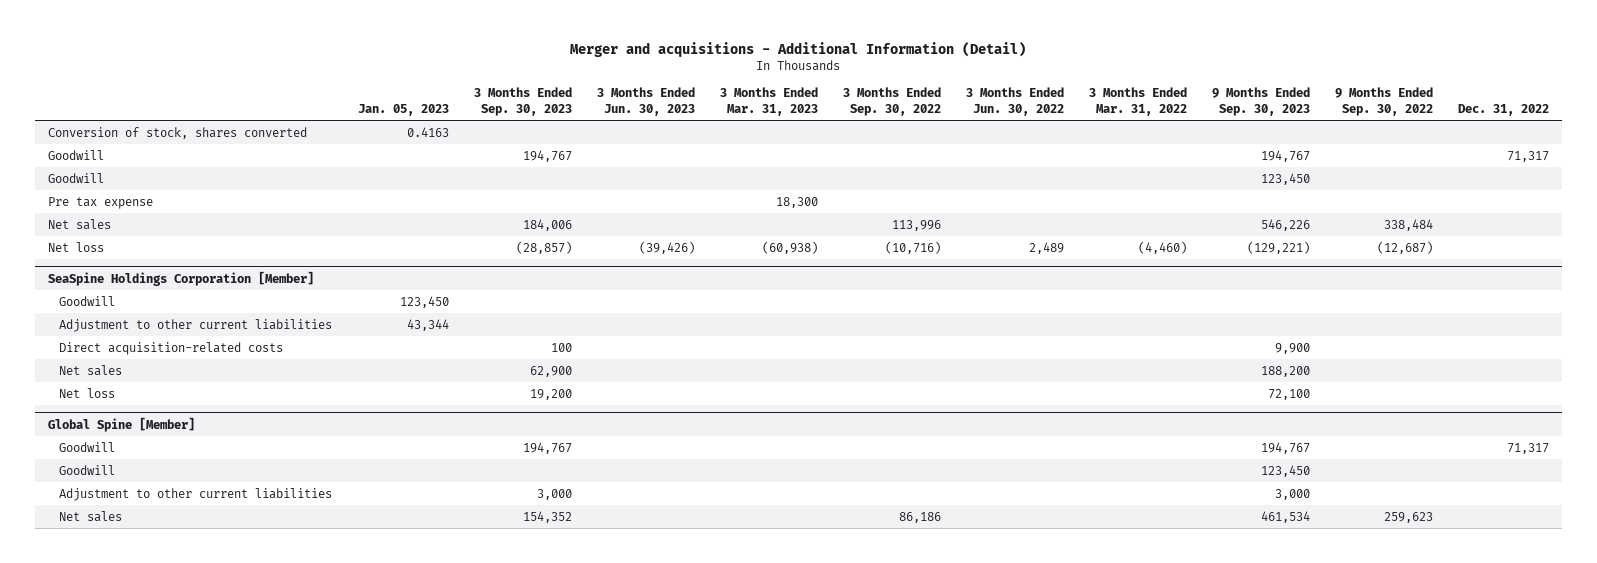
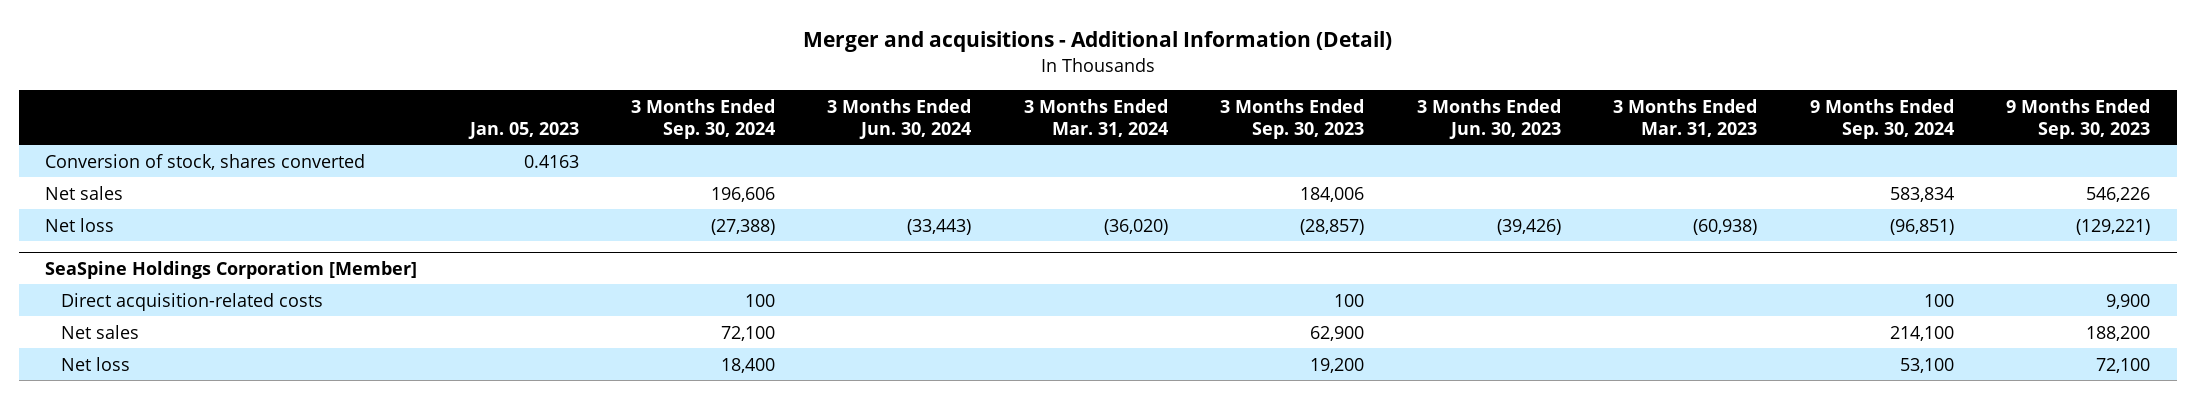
- | Jan. 05, 2023 | 3 Months Ended Sep. 30, 2023 | 3 Months Ended Jun. 30, 2023 | 3 Months Ended Mar. 31, 2023 | 3 Months Ended Sep. 30, 2022 | 3 Months Ended Jun. 30, 2022 | 3 Months Ended Mar. 31, 2022 | 9 Months Ended Sep. 30, 2023 | 9 Months Ended Sep. 30, 2022 | Dec. 31, 2022
+ | Jan. 05, 2023 | 3 Months Ended Sep. 30, 2024 | 3 Months Ended Jun. 30, 2024 | 3 Months Ended Mar. 31, 2024 | 3 Months Ended Sep. 30, 2023 | 3 Months Ended Jun. 30, 2023 | 3 Months Ended Mar. 31, 2023 | 9 Months Ended Sep. 30, 2024 | 9 Months Ended Sep. 30, 2023
- Goodwill | | 194,767 | | | | | | 194,767 | | 71,317
- Goodwill | | | | | | | | 123,450 | |
- Pre tax expense | | | | 18,300 | | | | | |
@ SeaSpine Holdings Corporation [Member]
- Goodwill | 123,450 | | | | | | | | |
- Adjustment to other current liabilities | 43,344 | | | | | | | | |
- Global Spine [Member]
- Goodwill | | 194,767 | | | | | | 194,767 | | 71,317
- Goodwill | | | | | | | | 123,450 | |
- Adjustment to other current liabilities | | 3,000 | | | | | | 3,000 | |
- Net sales | | 154,352 | | | 86,186 | | | 461,534 | 259,623 |

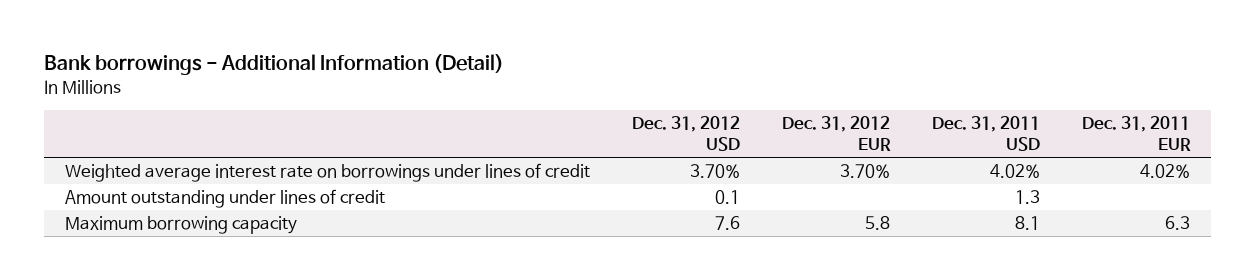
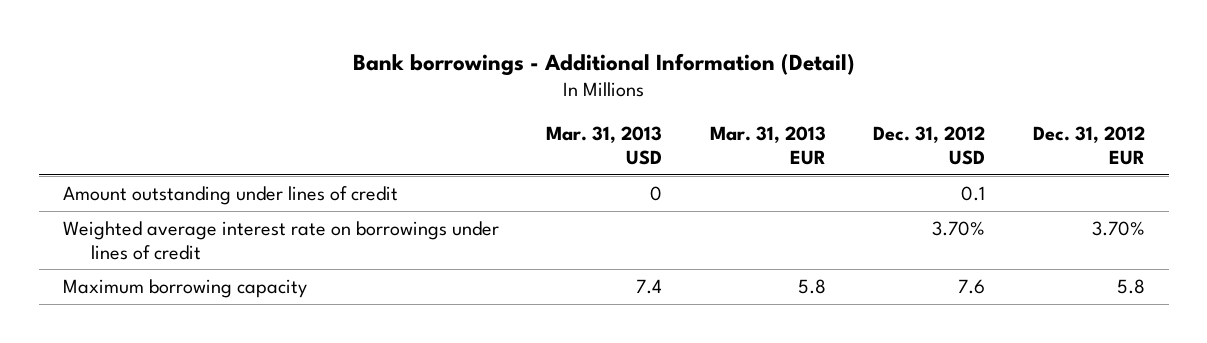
- | Dec. 31, 2012 USD | Dec. 31, 2012 EUR | Dec. 31, 2011 USD | Dec. 31, 2011 EUR
+ | Mar. 31, 2013 USD | Mar. 31, 2013 EUR | Dec. 31, 2012 USD | Dec. 31, 2012 EUR
moved down: Weighted average interest rate on borrowings under lines of credit | | | 3.70% | 3.70%

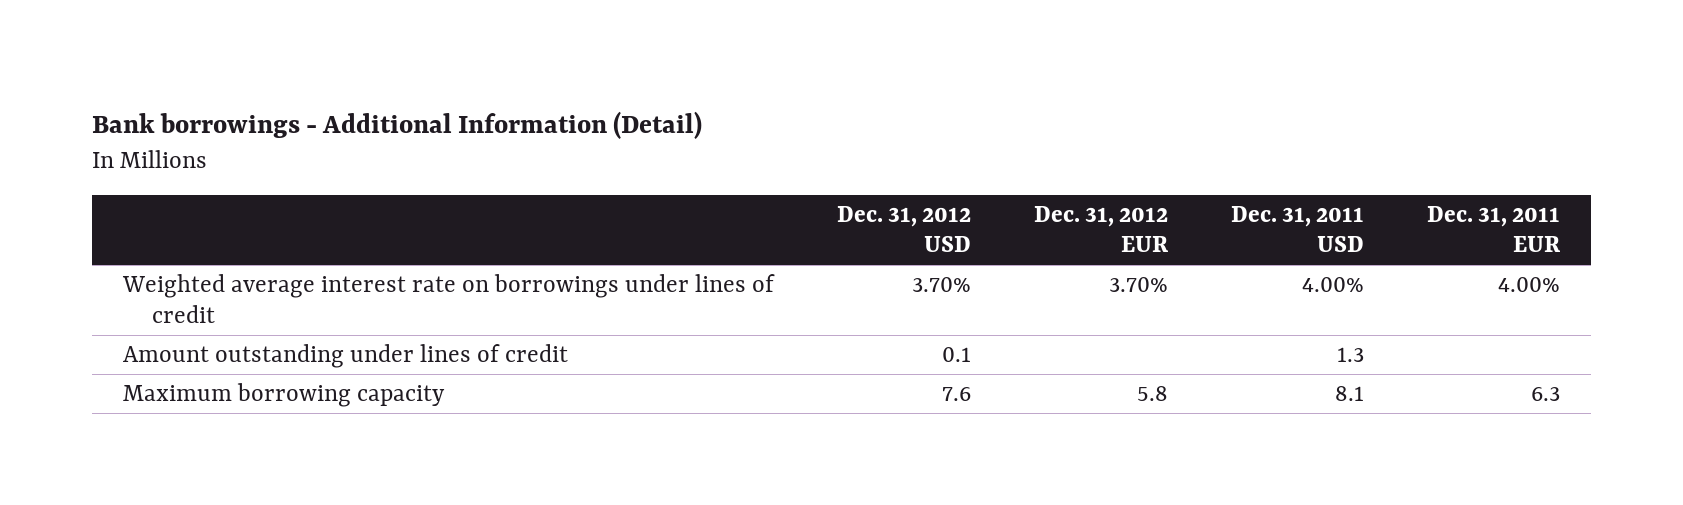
- | Mar. 31, 2013 USD | Mar. 31, 2013 EUR | Dec. 31, 2012 USD | Dec. 31, 2012 EUR
+ | Dec. 31, 2012 USD | Dec. 31, 2012 EUR | Dec. 31, 2011 USD | Dec. 31, 2011 EUR
moved down: Amount outstanding under lines of credit | 0.1 | | 1.3 |

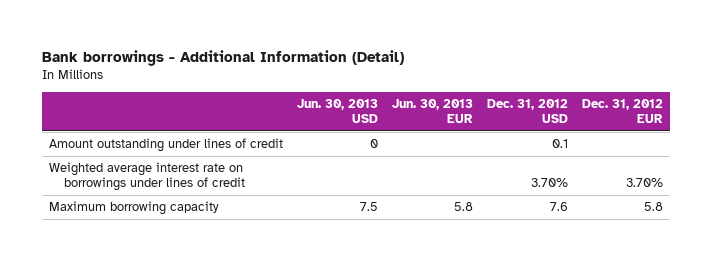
- | Dec. 31, 2012 USD | Dec. 31, 2012 EUR | Dec. 31, 2011 USD | Dec. 31, 2011 EUR
+ | Jun. 30, 2013 USD | Jun. 30, 2013 EUR | Dec. 31, 2012 USD | Dec. 31, 2012 EUR
moved down: Weighted average interest rate on borrowings under lines of credit | | | 3.70% | 3.70%

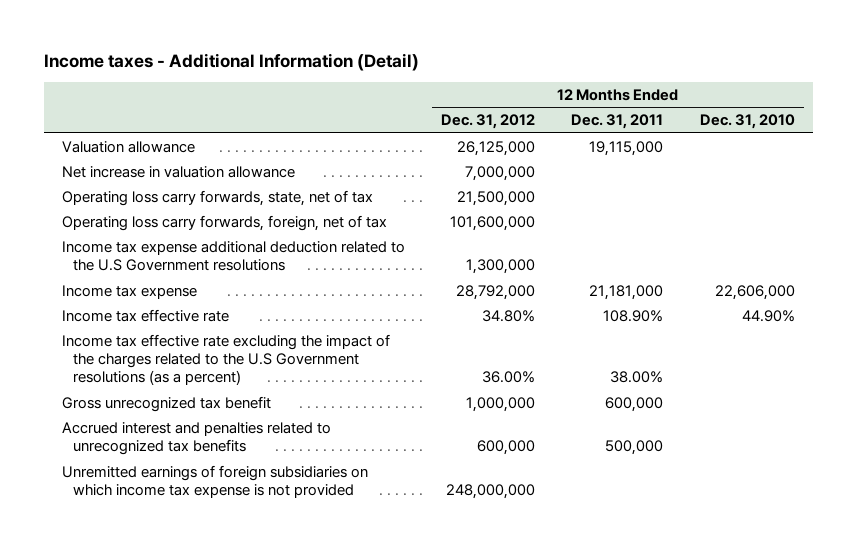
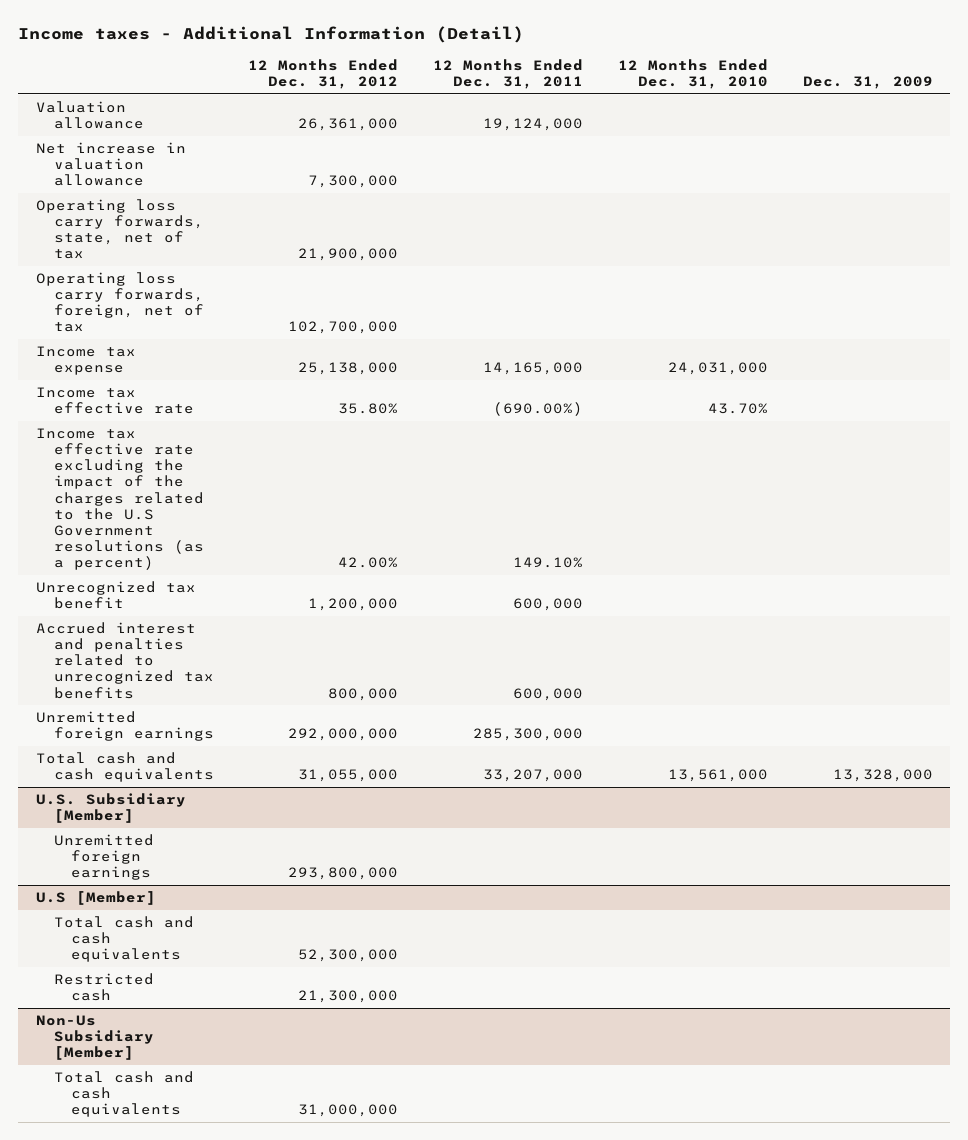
- | 12 Months Ended Dec. 31, 2012 | 12 Months Ended Dec. 31, 2011 | 12 Months Ended Dec. 31, 2010
+ | 12 Months Ended Dec. 31, 2012 | 12 Months Ended Dec. 31, 2011 | 12 Months Ended Dec. 31, 2010 | Dec. 31, 2009
- Valuation allowance | 26,125,000 | 19,115,000 |
- Net increase in valuation allowance | 7,000,000 | |
- Operating loss carry forwards, state, net of tax | 21,500,000 | |
- Operating loss carry forwards, foreign, net of tax | 101,600,000 | |
- Income tax expense additional deduction related to the U.S Government resolutions | 1,300,000 | |
- Income tax expense | 28,792,000 | 21,181,000 | 22,606,000
- Income tax effective rate | 34.80% | 108.90% | 44.90%
- Income tax effective rate excluding the impact of the charges related to the U.S Government resolutions (as a percent) | 36.00% | 38.00% |
- Gross unrecognized tax benefit | 1,000,000 | 600,000 |
- Accrued interest and penalties related to unrecognized tax benefits | 600,000 | 500,000 |
- Unremitted earnings of foreign subsidiaries on which income tax expense is not provided | 248,000,000 | |
+ Valuation allowance | 26,361,000 | 19,124,000 | |
+ Net increase in valuation allowance | 7,300,000 | | |
+ Operating loss carry forwards, state, net of tax | 21,900,000 | | |
+ Operating loss carry forwards, foreign, net of tax | 102,700,000 | | |
+ Income tax expense | 25,138,000 | 14,165,000 | 24,031,000 |
+ Income tax effective rate | 35.80% | (690.00%) | 43.70% |
+ Income tax effective rate excluding the impact of the charges related to the U.S Government resolutions (as a percent) | 42.00% | 149.10% | |
+ Unrecognized tax benefit | 1,200,000 | 600,000 | |
+ Accrued interest and penalties related to unrecognized tax benefits | 800,000 | 600,000 | |
+ Unremitted foreign earnings | 292,000,000 | 285,300,000 | |
+ Total cash and cash equivalents | 31,055,000 | 33,207,000 | 13,561,000 | 13,328,000
+ U.S. Subsidiary [Member]
+ Unremitted foreign earnings | 293,800,000 | | |
+ U.S [Member]
+ Total cash and cash equivalents | 52,300,000 | | |
+ Restricted cash | 21,300,000 | | |
+ Non-Us Subsidiary [Member]
+ Total cash and cash equivalents | 31,000,000 | | |

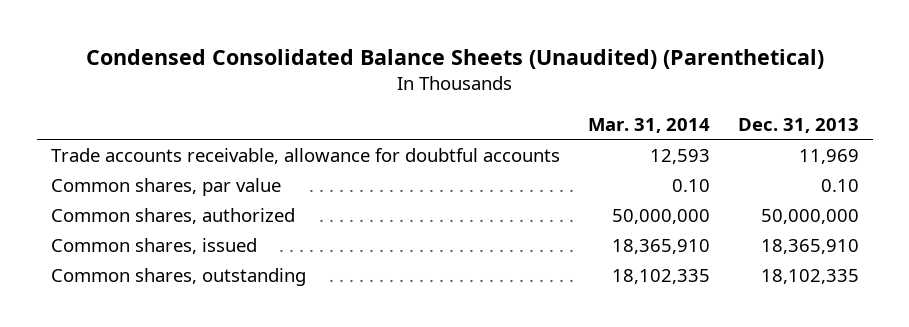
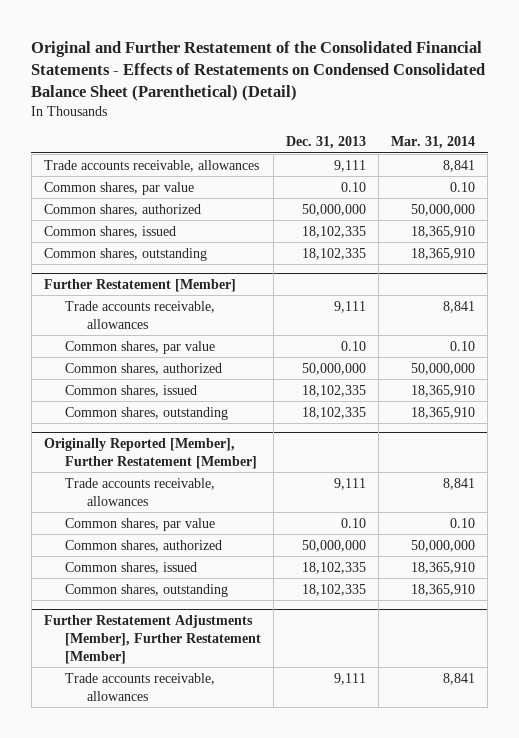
- Condensed Consolidated Balance Sheets (Unaudited) (Parenthetical)
+ Original and Further Restatement of the Consolidated Financial Statements - Effects of Restatements on Condensed Consolidated Balance Sheet (Parenthetical) (Detail)
- | Mar. 31, 2014 | Dec. 31, 2013
+ | Dec. 31, 2013 | Mar. 31, 2014
- Trade accounts receivable, allowance for doubtful accounts | 12,593 | 11,969
+ Trade accounts receivable, allowances | 9,111 | 8,841
- Common shares, issued | 18,365,910 | 18,365,910
- Common shares, outstanding | 18,102,335 | 18,102,335
+ Common shares, issued | 18,102,335 | 18,365,910
+ Common shares, outstanding | 18,102,335 | 18,365,910
+ Further Restatement [Member]
+ Trade accounts receivable, allowances | 9,111 | 8,841
+ Common shares, par value | 0.10 | 0.10
+ Common shares, authorized | 50,000,000 | 50,000,000
+ Common shares, issued | 18,102,335 | 18,365,910
+ Common shares, outstanding | 18,102,335 | 18,365,910
+ Originally Reported [Member], Further Restatement [Member]
+ Trade accounts receivable, allowances | 9,111 | 8,841
+ Common shares, par value | 0.10 | 0.10
+ Common shares, authorized | 50,000,000 | 50,000,000
+ Common shares, issued | 18,102,335 | 18,365,910
+ Common shares, outstanding | 18,102,335 | 18,365,910
+ Further Restatement Adjustments [Member], Further Restatement [Member]
+ Trade accounts receivable, allowances | 9,111 | 8,841

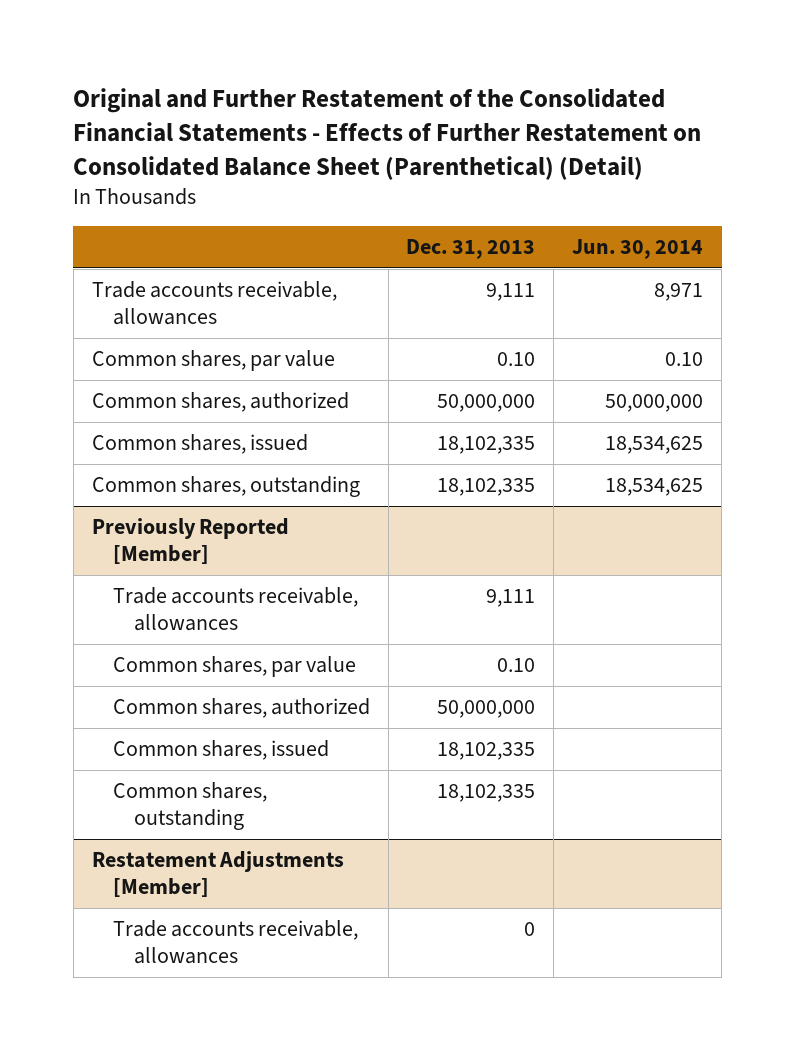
- Original and Further Restatement of the Consolidated Financial Statements - Effects of Restatements on Condensed Consolidated Balance Sheet (Parenthetical) (Detail)
+ Original and Further Restatement of the Consolidated Financial Statements - Effects of Further Restatement on Consolidated Balance Sheet (Parenthetical) (Detail)
- | Dec. 31, 2013 | Mar. 31, 2014
+ | Dec. 31, 2013 | Jun. 30, 2014
- Further Restatement [Member]
- Trade accounts receivable, allowances | 9,111 | 8,841
- Common shares, par value | 0.10 | 0.10
- Common shares, authorized | 50,000,000 | 50,000,000
- Common shares, issued | 18,102,335 | 18,365,910
- Common shares, outstanding | 18,102,335 | 18,365,910
- Originally Reported [Member], Further Restatement [Member]
+ Previously Reported [Member]
- Further Restatement Adjustments [Member], Further Restatement [Member]
- Trade accounts receivable, allowances | 9,111 | 8,841
+ Restatement Adjustments [Member]
+ Trade accounts receivable, allowances | 0 |

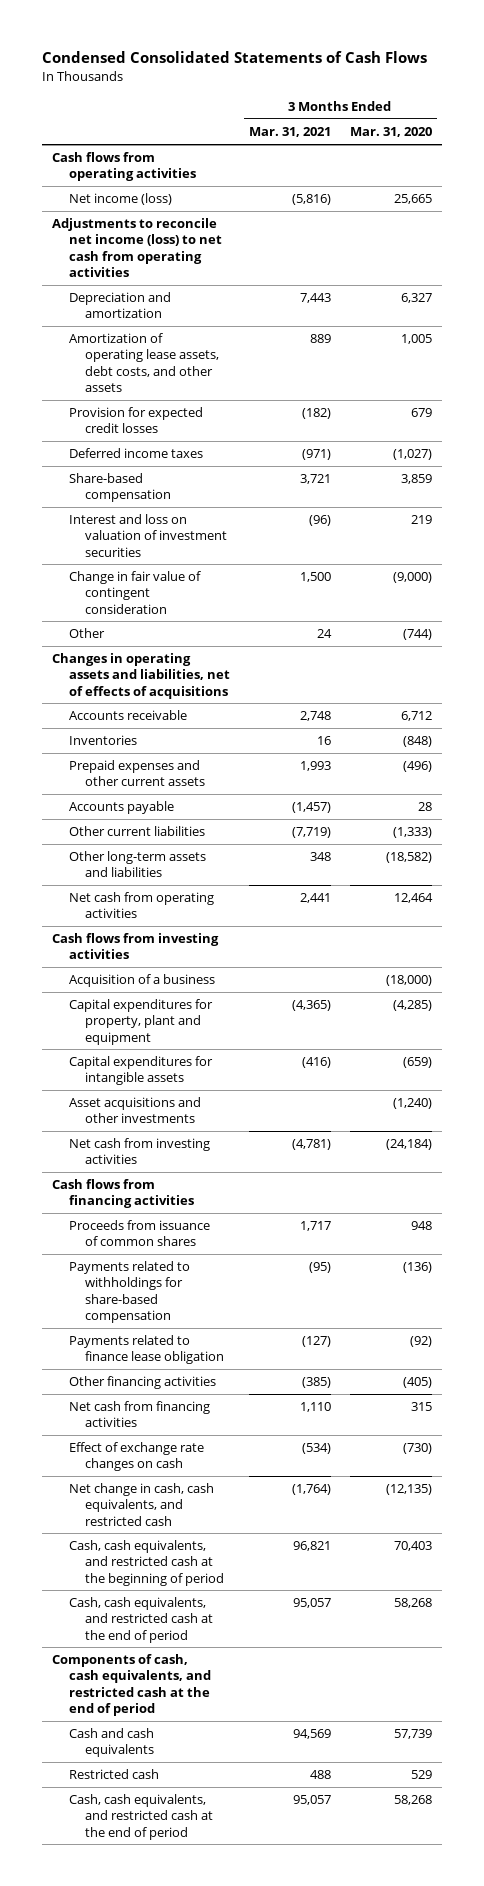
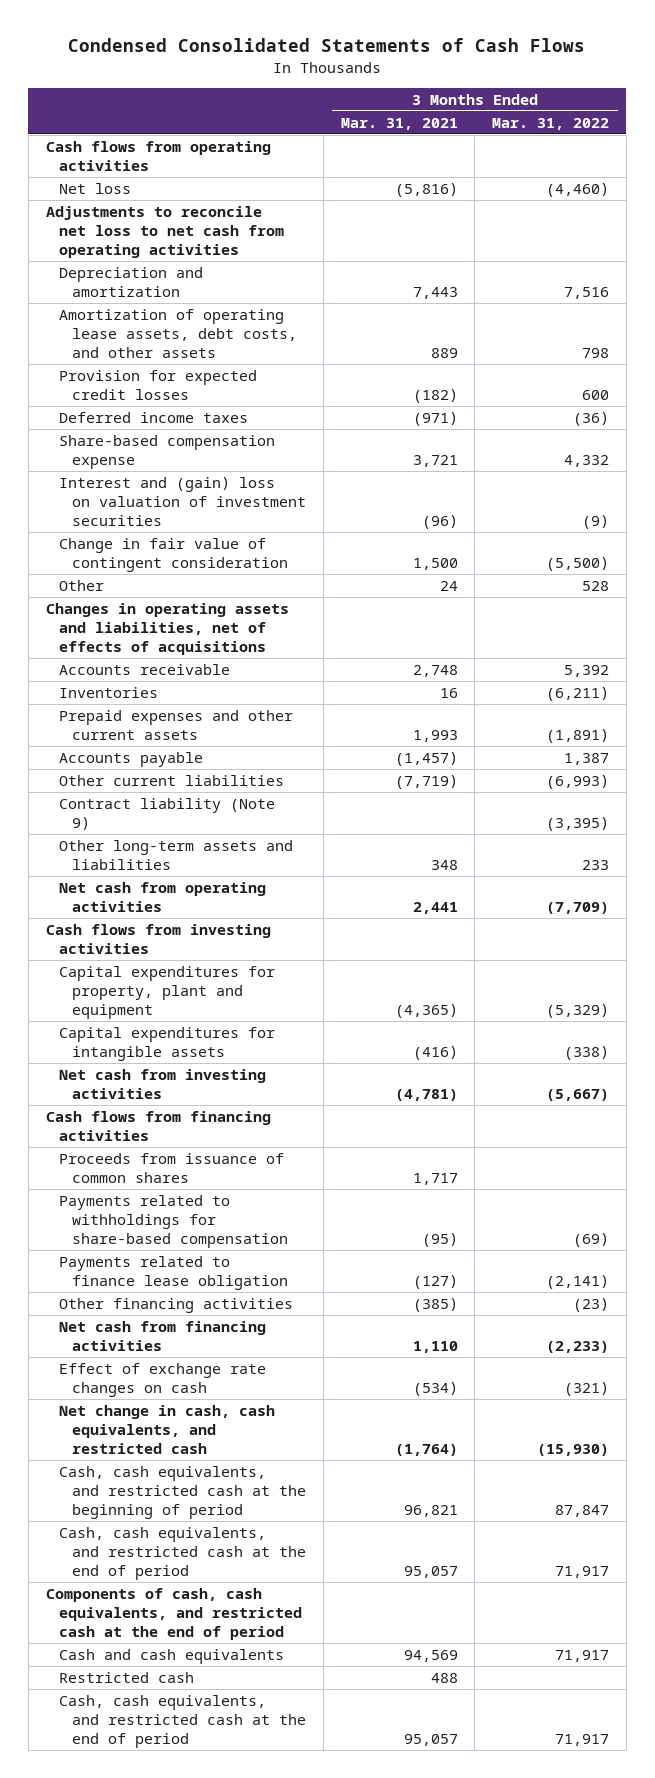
- | 3 Months Ended Mar. 31, 2021 | 3 Months Ended Mar. 31, 2020
+ | 3 Months Ended Mar. 31, 2021 | 3 Months Ended Mar. 31, 2022
- Net income (loss) | (5,816) | 25,665
- Adjustments to reconcile net income (loss) to net cash from operating activities
+ Net loss | (5,816) | (4,460)
+ Adjustments to reconcile net loss to net cash from operating activities
- Share-based compensation | 3,721 | 3,859
- Interest and loss on valuation of investment securities | (96) | 219
+ Share-based compensation expense | 3,721 | 4,332
+ Interest and (gain) loss on valuation of investment securities | (96) | (9)
+ Contract liability (Note 9) | | (3,395)
- Acquisition of a business | | (18,000)
- Asset acquisitions and other investments | | (1,240)

